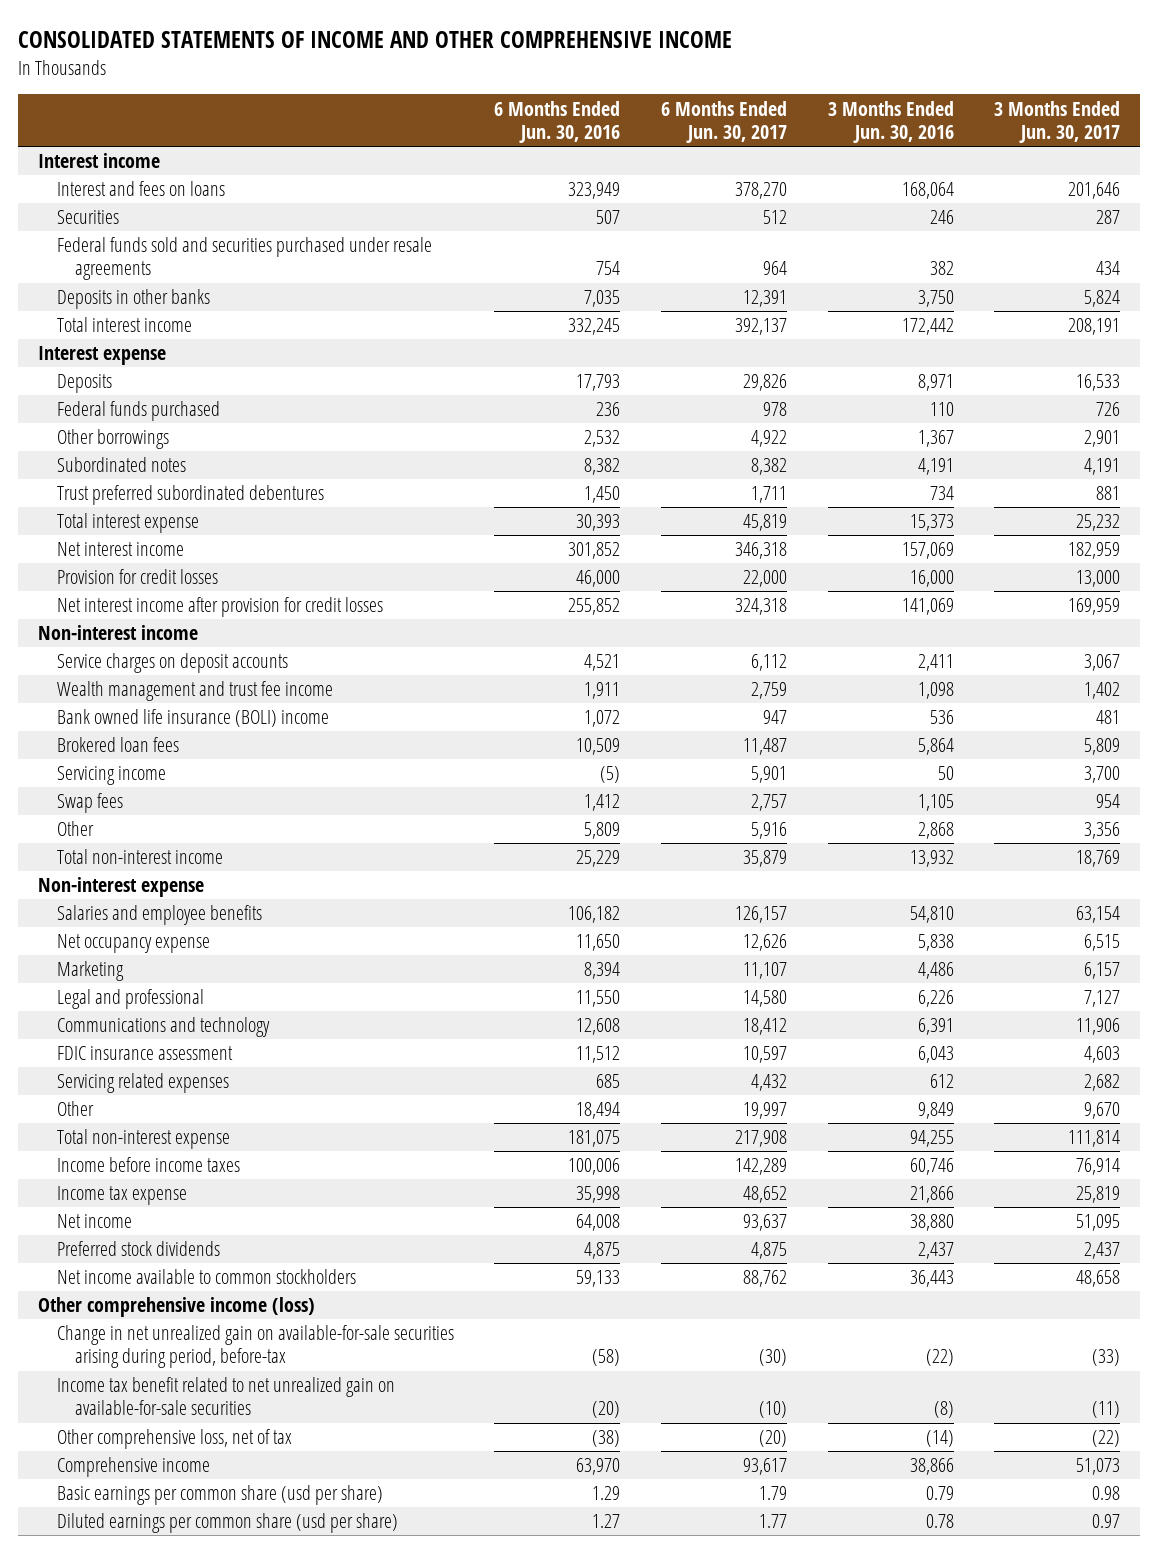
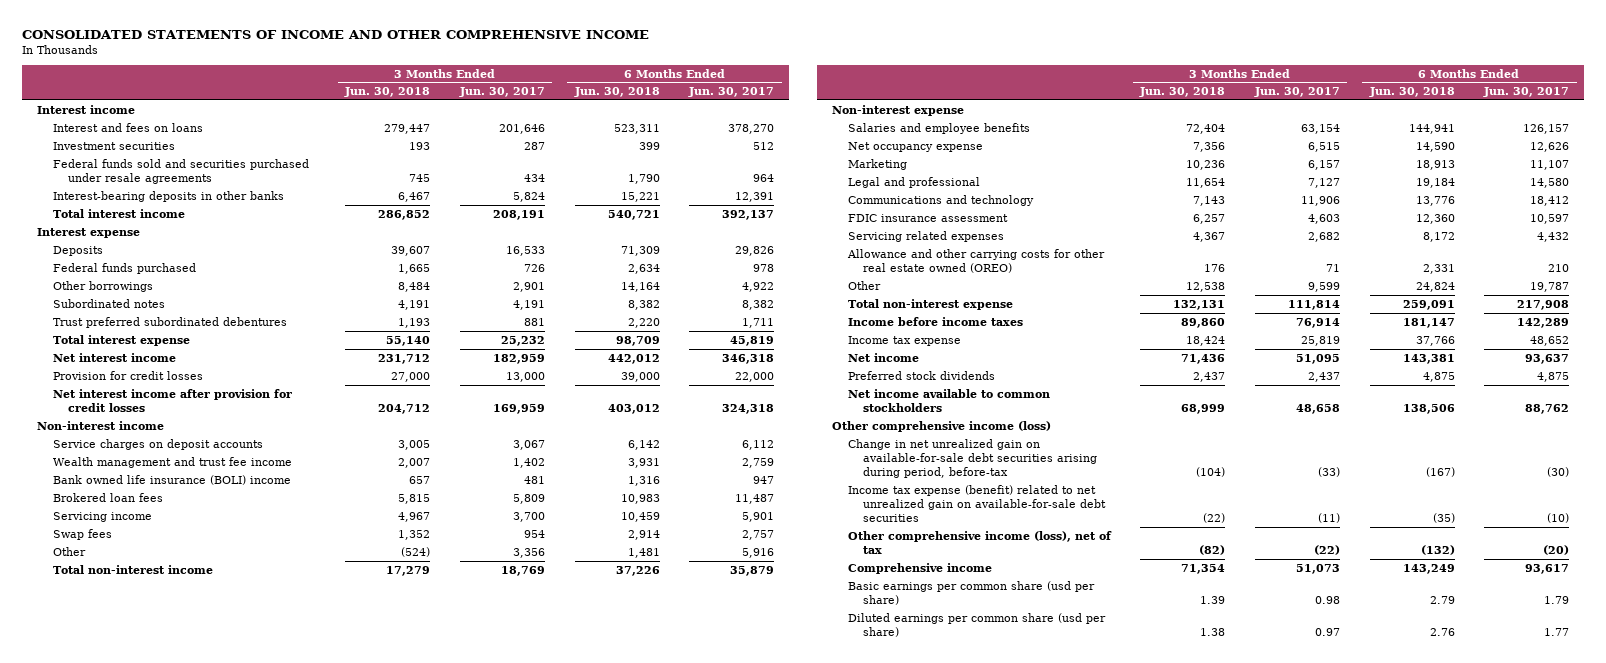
- | 6 Months Ended Jun. 30, 2016 | 6 Months Ended Jun. 30, 2017 | 3 Months Ended Jun. 30, 2016 | 3 Months Ended Jun. 30, 2017
+ | 3 Months Ended Jun. 30, 2018 | 3 Months Ended Jun. 30, 2017 | 6 Months Ended Jun. 30, 2018 | 6 Months Ended Jun. 30, 2017
- Securities | 507 | 512 | 246 | 287
+ Investment securities | 193 | 287 | 399 | 512
- Deposits in other banks | 7,035 | 12,391 | 3,750 | 5,824
+ Interest-bearing deposits in other banks | 6,467 | 5,824 | 15,221 | 12,391
- Other | 18,494 | 19,997 | 9,849 | 9,670
+ Allowance and other carrying costs for other real estate owned (OREO) | 176 | 71 | 2,331 | 210
+ Other | 12,538 | 9,599 | 24,824 | 19,787
- Change in net unrealized gain on available-for-sale securities arising during period, before-tax | (58) | (30) | (22) | (33)
- Income tax benefit related to net unrealized gain on available-for-sale securities | (20) | (10) | (8) | (11)
- Other comprehensive loss, net of tax | (38) | (20) | (14) | (22)
+ Change in net unrealized gain on available-for-sale debt securities arising during period, before-tax | (104) | (33) | (167) | (30)
+ Income tax expense (benefit) related to net unrealized gain on available-for-sale debt securities | (22) | (11) | (35) | (10)
+ Other comprehensive income (loss), net of tax | (82) | (22) | (132) | (20)

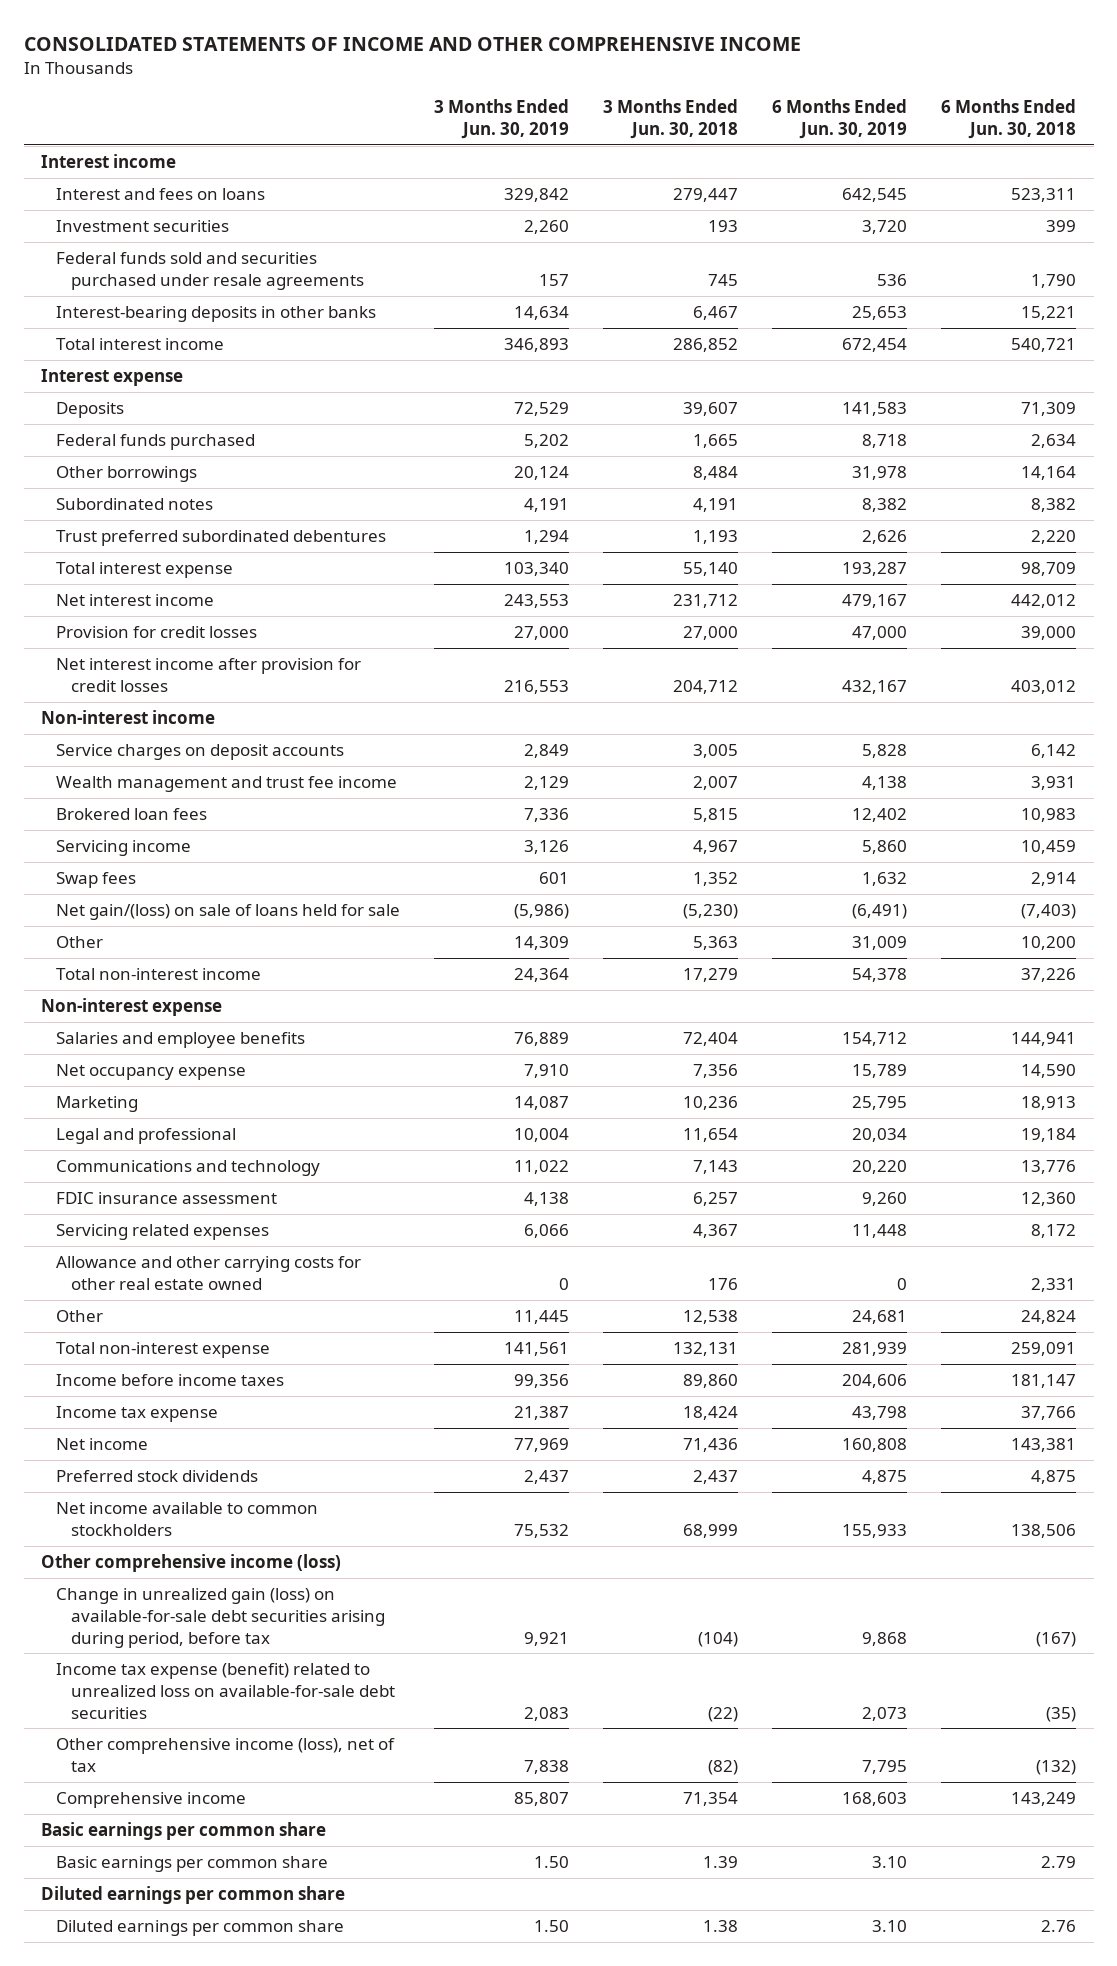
- | 3 Months Ended Jun. 30, 2018 | 3 Months Ended Jun. 30, 2017 | 6 Months Ended Jun. 30, 2018 | 6 Months Ended Jun. 30, 2017
+ | 3 Months Ended Jun. 30, 2019 | 3 Months Ended Jun. 30, 2018 | 6 Months Ended Jun. 30, 2019 | 6 Months Ended Jun. 30, 2018
- Bank owned life insurance (BOLI) income | 657 | 481 | 1,316 | 947
- Other | (524) | 3,356 | 1,481 | 5,916
+ Net gain/(loss) on sale of loans held for sale | (5,986) | (5,230) | (6,491) | (7,403)
+ Other | 14,309 | 5,363 | 31,009 | 10,200
- Allowance and other carrying costs for other real estate owned (OREO) | 176 | 71 | 2,331 | 210
+ Allowance and other carrying costs for other real estate owned | 0 | 176 | 0 | 2,331
- Change in net unrealized gain on available-for-sale debt securities arising during period, before-tax | (104) | (33) | (167) | (30)
- Income tax expense (benefit) related to net unrealized gain on available-for-sale debt securities | (22) | (11) | (35) | (10)
+ Change in unrealized gain (loss) on available-for-sale debt securities arising during period, before tax | 9,921 | (104) | 9,868 | (167)
+ Income tax expense (benefit) related to unrealized loss on available-for-sale debt securities | 2,083 | (22) | 2,073 | (35)
- Basic earnings per common share (usd per share) | 1.39 | 0.98 | 2.79 | 1.79
- Diluted earnings per common share (usd per share) | 1.38 | 0.97 | 2.76 | 1.77
+ Basic earnings per common share
+ Basic earnings per common share | 1.50 | 1.39 | 3.10 | 2.79
+ Diluted earnings per common share
+ Diluted earnings per common share | 1.50 | 1.38 | 3.10 | 2.76

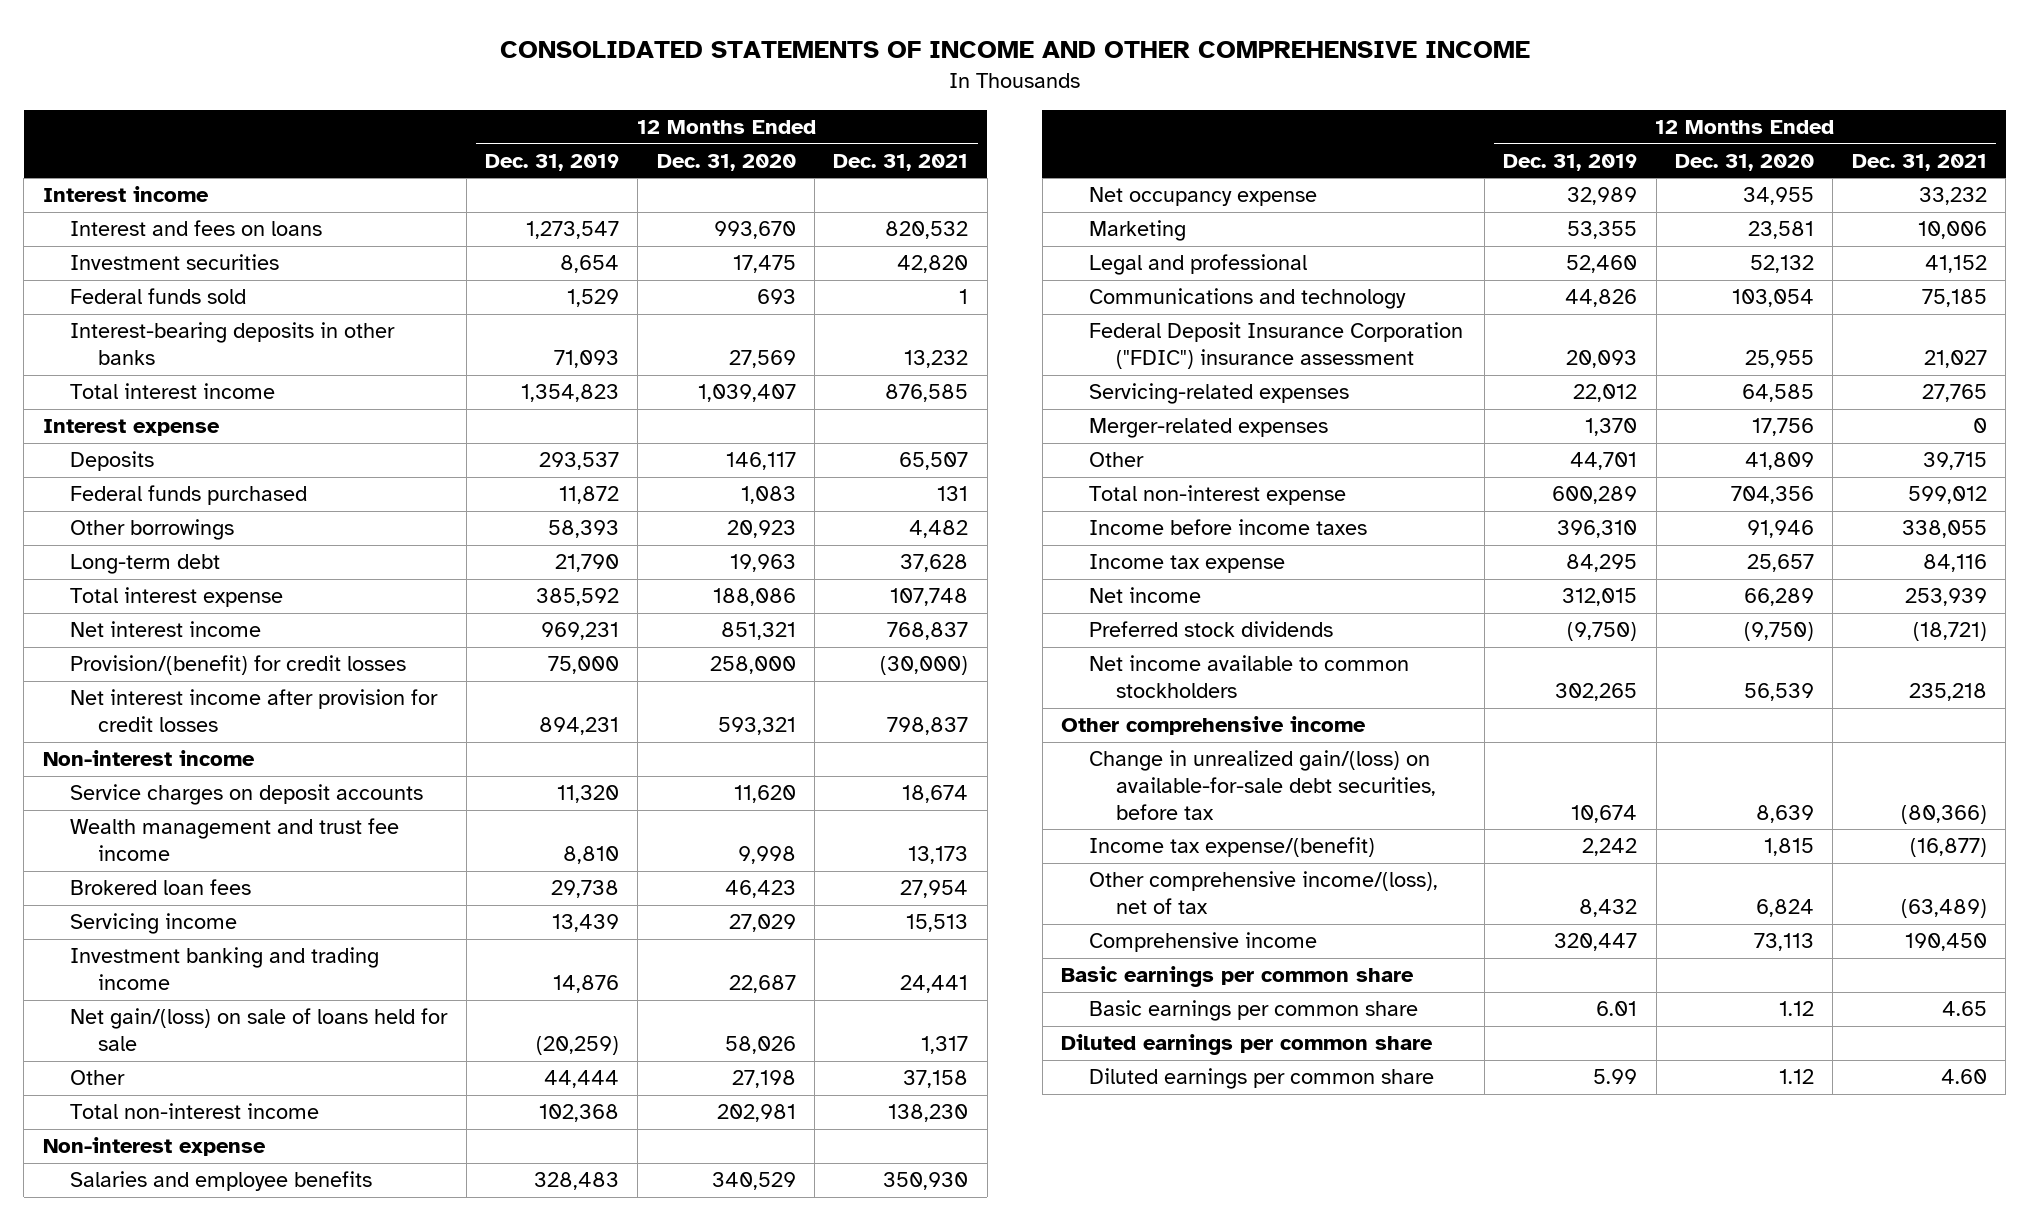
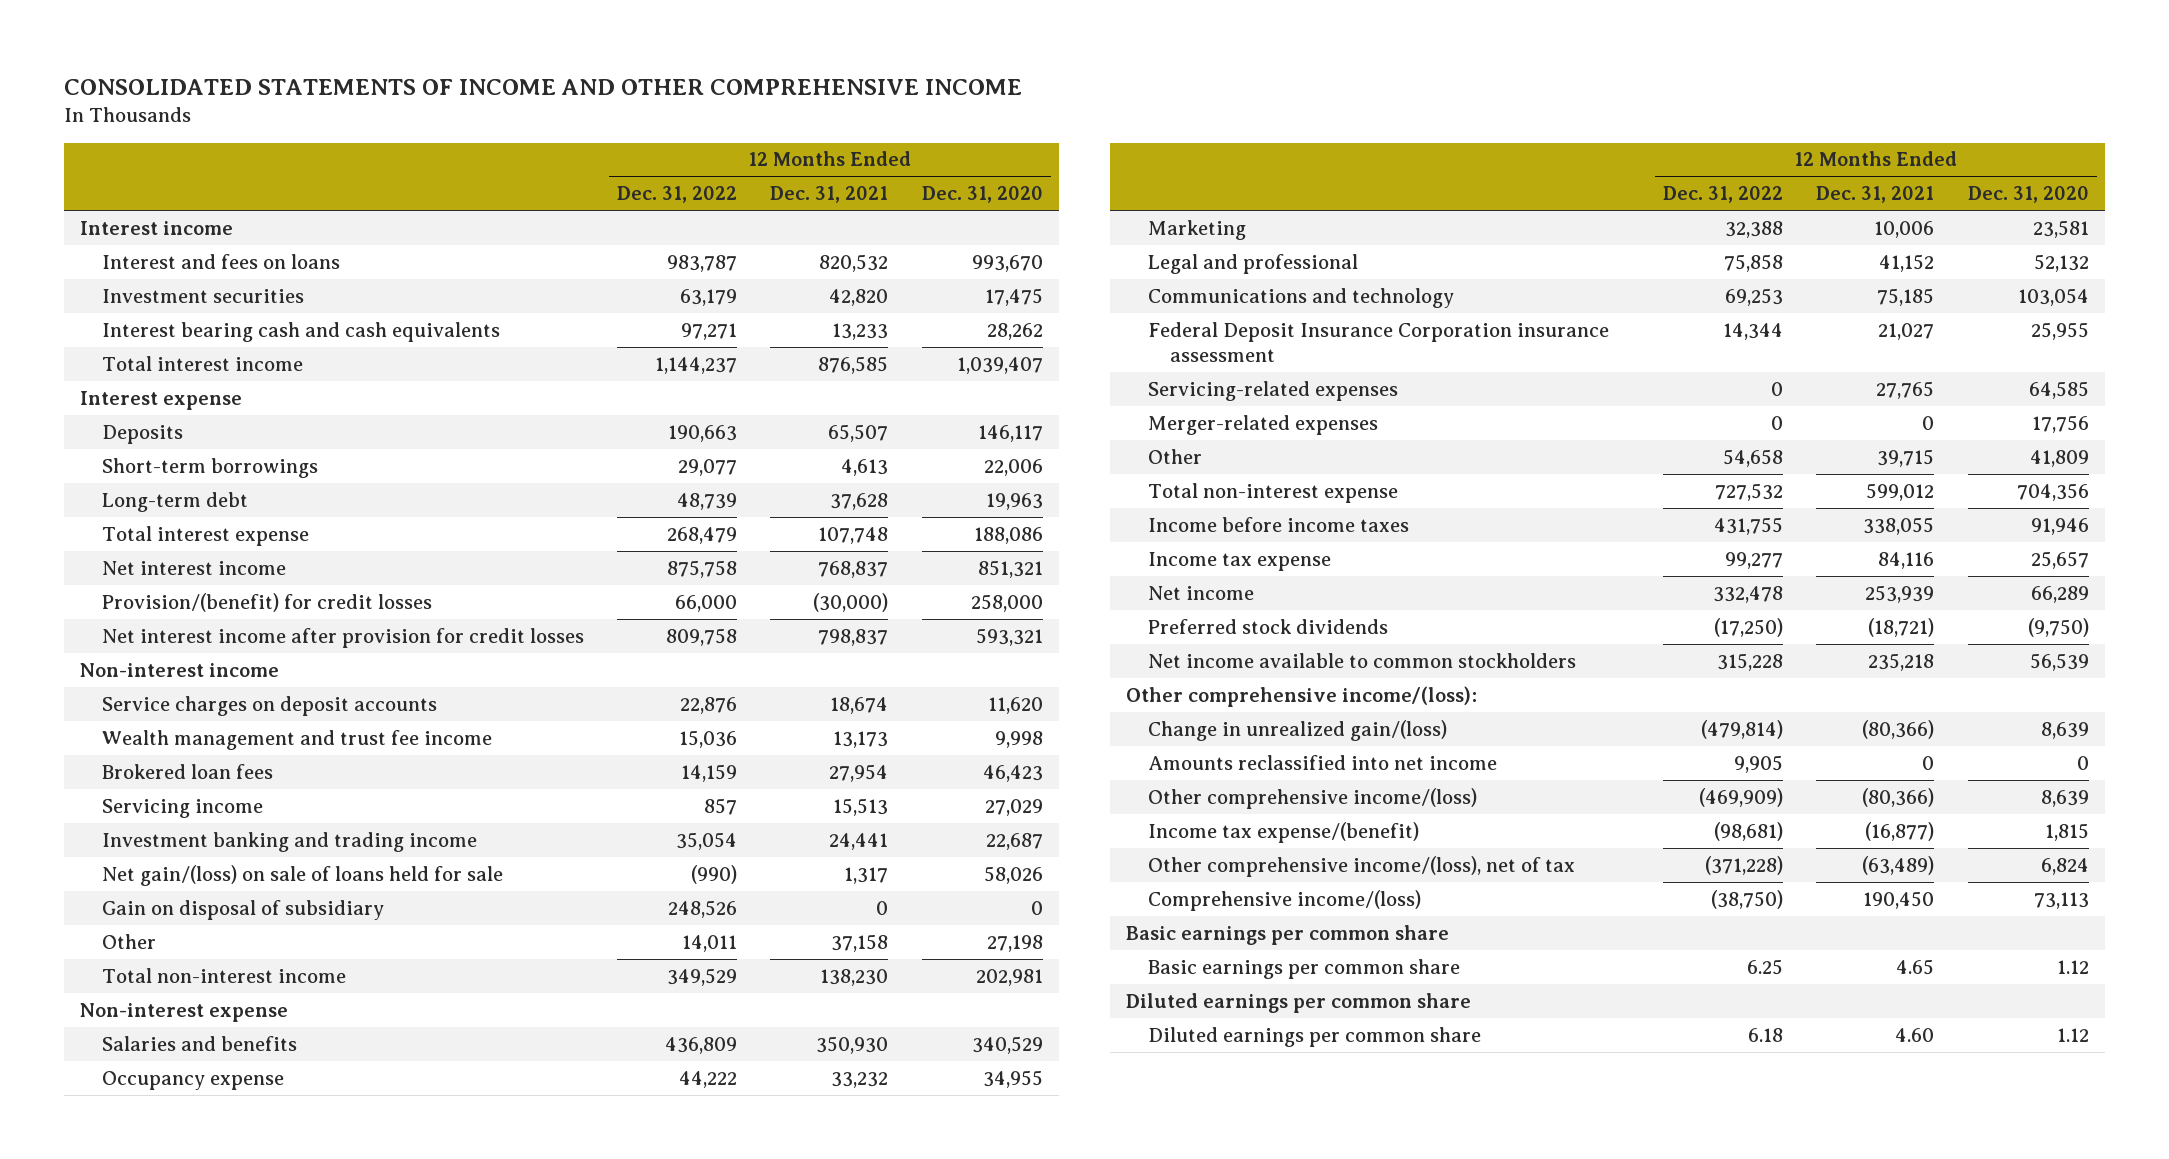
- | 12 Months Ended Dec. 31, 2019 | 12 Months Ended Dec. 31, 2020 | 12 Months Ended Dec. 31, 2021
+ | 12 Months Ended Dec. 31, 2022 | 12 Months Ended Dec. 31, 2021 | 12 Months Ended Dec. 31, 2020
- Federal funds sold | 1,529 | 693 | 1
- Interest-bearing deposits in other banks | 71,093 | 27,569 | 13,232
+ Interest bearing cash and cash equivalents | 97,271 | 13,233 | 28,262
- Federal funds purchased | 11,872 | 1,083 | 131
- Other borrowings | 58,393 | 20,923 | 4,482
+ Short-term borrowings | 29,077 | 4,613 | 22,006
+ Gain on disposal of subsidiary | 248,526 | 0 | 0
- Salaries and employee benefits | 328,483 | 340,529 | 350,930
- Net occupancy expense | 32,989 | 34,955 | 33,232
+ Salaries and benefits | 436,809 | 350,930 | 340,529
+ Occupancy expense | 44,222 | 33,232 | 34,955
- Federal Deposit Insurance Corporation ("FDIC") insurance assessment | 20,093 | 25,955 | 21,027
+ Federal Deposit Insurance Corporation insurance assessment | 14,344 | 21,027 | 25,955
- Other comprehensive income
- Change in unrealized gain/(loss) on available-for-sale debt securities, before tax | 10,674 | 8,639 | (80,366)
+ Other comprehensive income/(loss):
+ Change in unrealized gain/(loss) | (479,814) | (80,366) | 8,639
+ Amounts reclassified into net income | 9,905 | 0 | 0
+ Other comprehensive income/(loss) | (469,909) | (80,366) | 8,639
- Comprehensive income | 320,447 | 73,113 | 190,450
+ Comprehensive income/(loss) | (38,750) | 190,450 | 73,113

